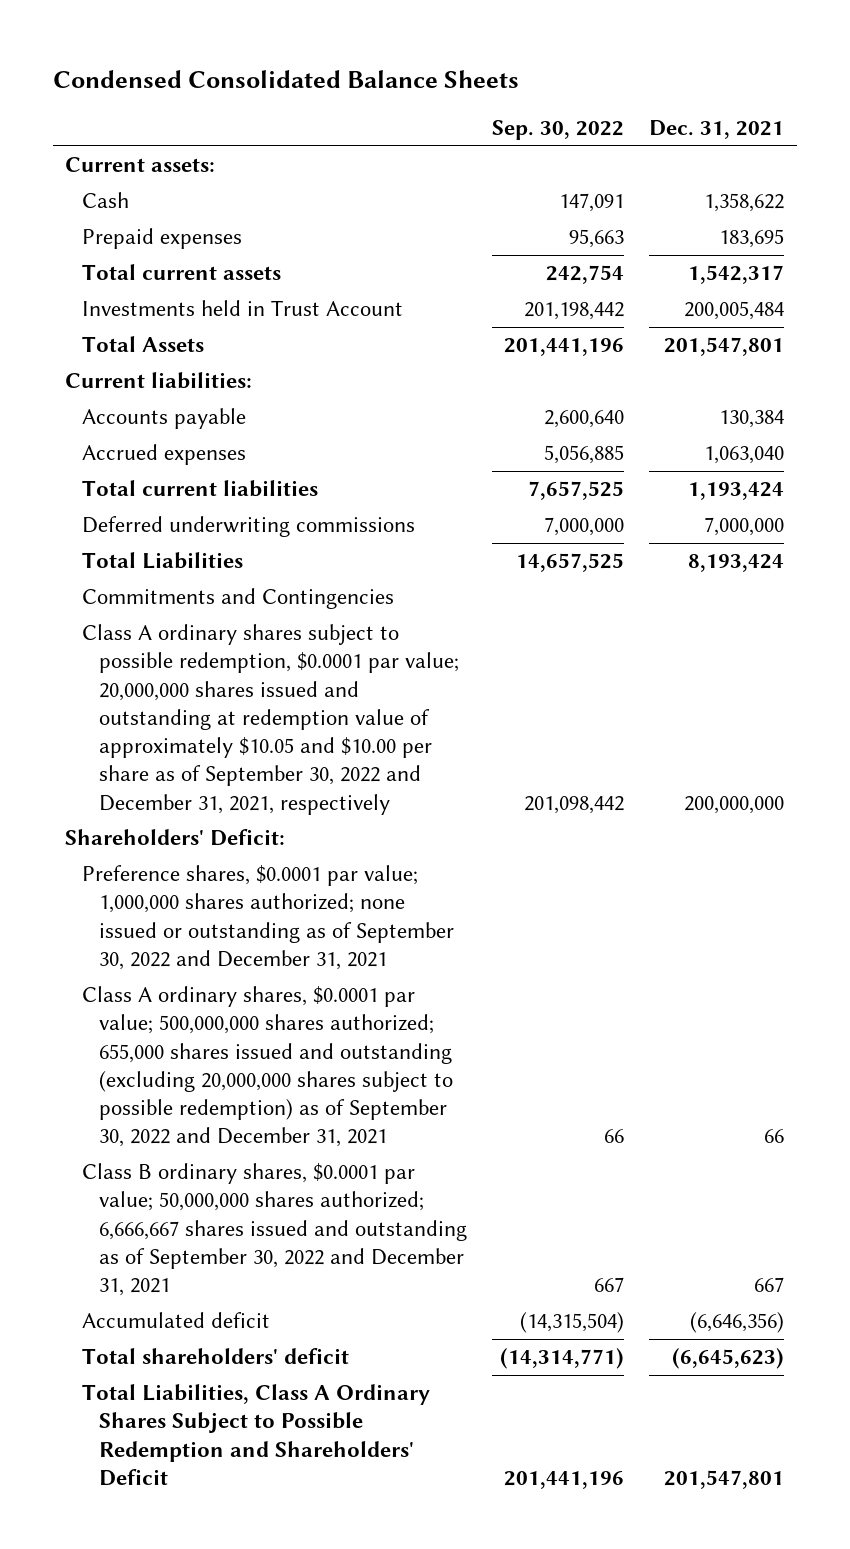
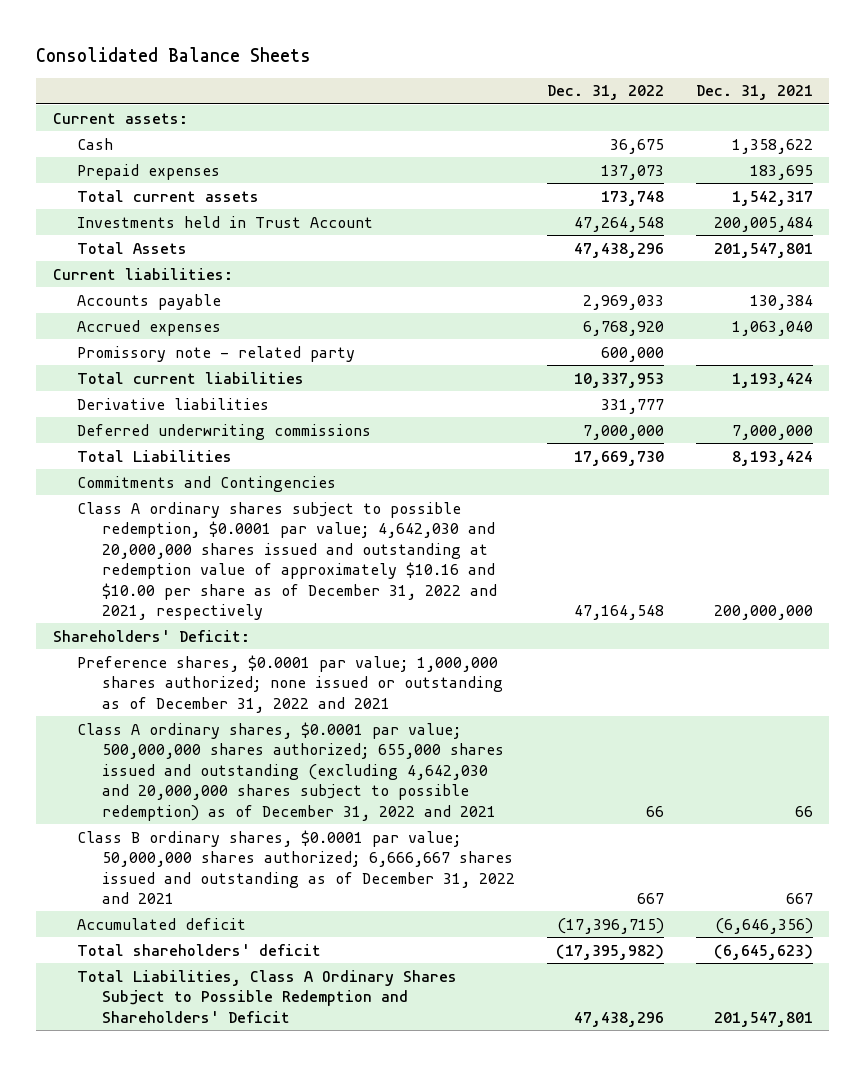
- Condensed Consolidated Balance Sheets
+ Consolidated Balance Sheets
- | Sep. 30, 2022 | Dec. 31, 2021
+ | Dec. 31, 2022 | Dec. 31, 2021
+ Promissory note - related party | 600,000 |
+ Derivative liabilities | 331,777 |
- Class A ordinary shares subject to possible redemption, $0.0001 par value; 20,000,000 shares issued and outstanding at redemption value of approximately $10.05 and $10.00 per share as of September 30, 2022 and December 31, 2021, respectively | 201,098,442 | 200,000,000
+ Class A ordinary shares subject to possible redemption, $0.0001 par value; 4,642,030 and 20,000,000 shares issued and outstanding at redemption value of approximately $10.16 and $10.00 per share as of December 31, 2022 and 2021, respectively | 47,164,548 | 200,000,000
- Preference shares, $0.0001 par value; 1,000,000 shares authorized; none issued or outstanding as of September 30, 2022 and December 31, 2021
- Class A ordinary shares, $0.0001 par value; 500,000,000 shares authorized; 655,000 shares issued and outstanding (excluding 20,000,000 shares subject to possible redemption) as of September 30, 2022 and December 31, 2021 | 66 | 66
- Class B ordinary shares, $0.0001 par value; 50,000,000 shares authorized; 6,666,667 shares issued and outstanding as of September 30, 2022 and December 31, 2021 | 667 | 667
+ Preference shares, $0.0001 par value; 1,000,000 shares authorized; none issued or outstanding as of December 31, 2022 and 2021
+ Class A ordinary shares, $0.0001 par value; 500,000,000 shares authorized; 655,000 shares issued and outstanding (excluding 4,642,030 and 20,000,000 shares subject to possible redemption) as of December 31, 2022 and 2021 | 66 | 66
+ Class B ordinary shares, $0.0001 par value; 50,000,000 shares authorized; 6,666,667 shares issued and outstanding as of December 31, 2022 and 2021 | 667 | 667

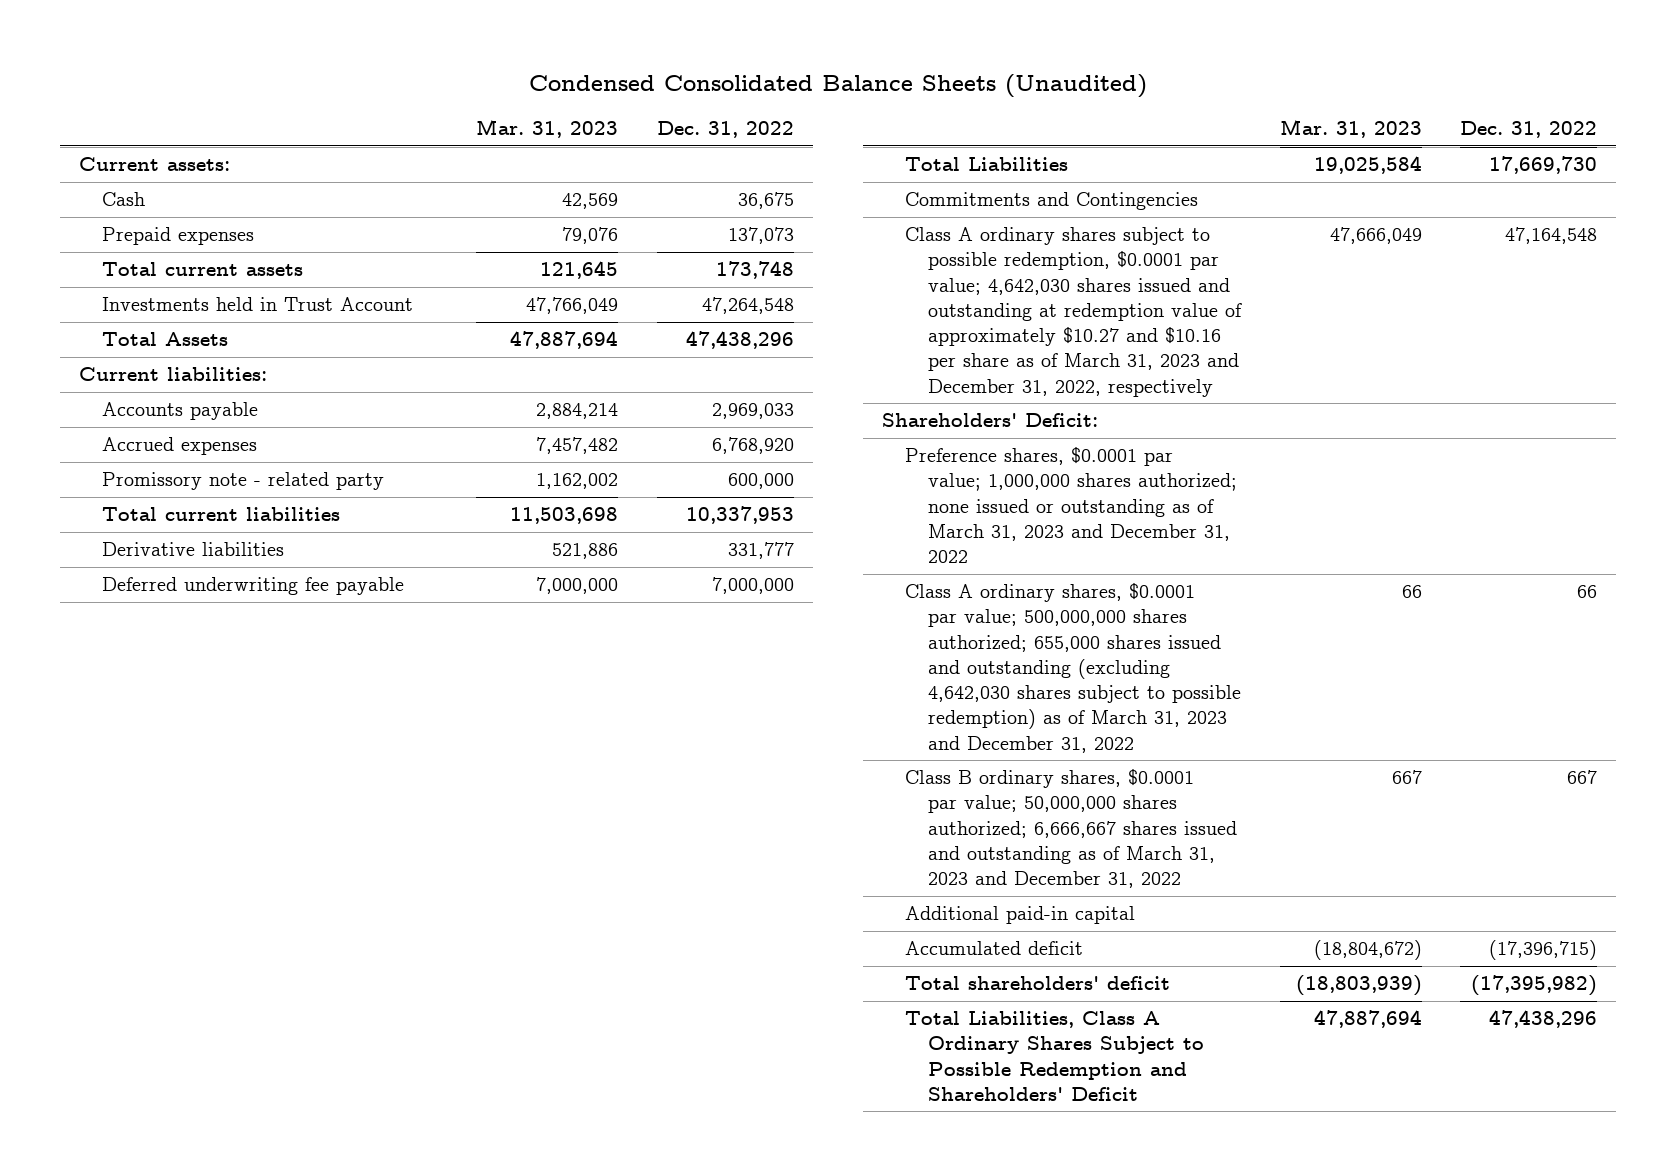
- Consolidated Balance Sheets
+ Condensed Consolidated Balance Sheets (Unaudited)
- | Dec. 31, 2022 | Dec. 31, 2021
+ | Mar. 31, 2023 | Dec. 31, 2022
- Deferred underwriting commissions | 7,000,000 | 7,000,000
+ Deferred underwriting fee payable | 7,000,000 | 7,000,000
- Class A ordinary shares subject to possible redemption, $0.0001 par value; 4,642,030 and 20,000,000 shares issued and outstanding at redemption value of approximately $10.16 and $10.00 per share as of December 31, 2022 and 2021, respectively | 47,164,548 | 200,000,000
+ Class A ordinary shares subject to possible redemption, $0.0001 par value; 4,642,030 shares issued and outstanding at redemption value of approximately $10.27 and $10.16 per share as of March 31, 2023 and December 31, 2022, respectively | 47,666,049 | 47,164,548
- Preference shares, $0.0001 par value; 1,000,000 shares authorized; none issued or outstanding as of December 31, 2022 and 2021
- Class A ordinary shares, $0.0001 par value; 500,000,000 shares authorized; 655,000 shares issued and outstanding (excluding 4,642,030 and 20,000,000 shares subject to possible redemption) as of December 31, 2022 and 2021 | 66 | 66
- Class B ordinary shares, $0.0001 par value; 50,000,000 shares authorized; 6,666,667 shares issued and outstanding as of December 31, 2022 and 2021 | 667 | 667
+ Preference shares, $0.0001 par value; 1,000,000 shares authorized; none issued or outstanding as of March 31, 2023 and December 31, 2022
+ Class A ordinary shares, $0.0001 par value; 500,000,000 shares authorized; 655,000 shares issued and outstanding (excluding 4,642,030 shares subject to possible redemption) as of March 31, 2023 and December 31, 2022 | 66 | 66
+ Class B ordinary shares, $0.0001 par value; 50,000,000 shares authorized; 6,666,667 shares issued and outstanding as of March 31, 2023 and December 31, 2022 | 667 | 667
+ Additional paid-in capital

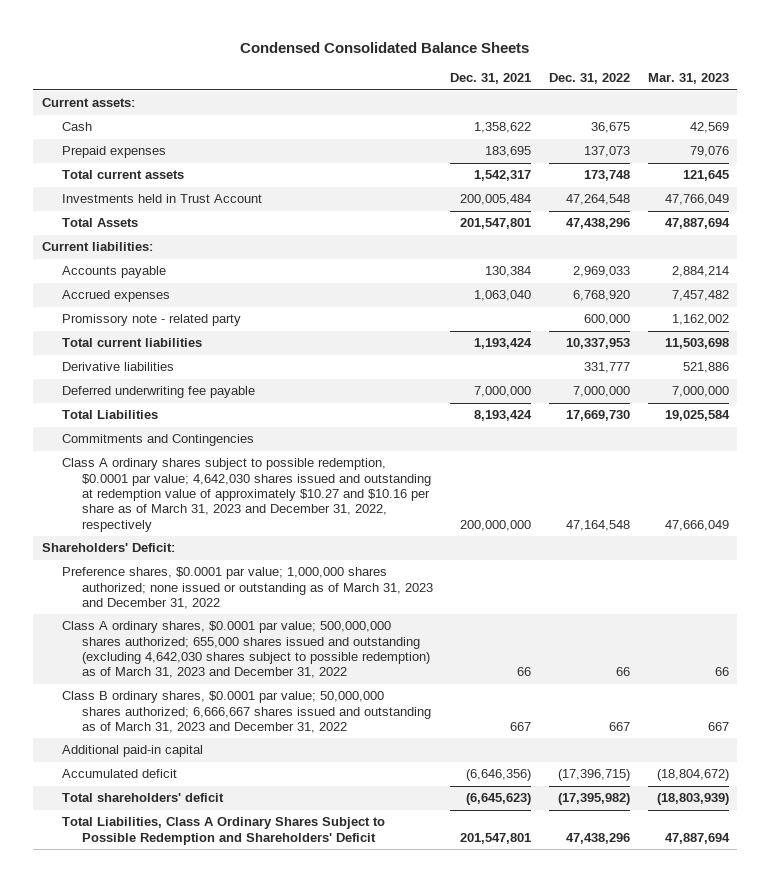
- Condensed Consolidated Balance Sheets (Unaudited)
+ Condensed Consolidated Balance Sheets
- | Mar. 31, 2023 | Dec. 31, 2022
+ | Dec. 31, 2021 | Dec. 31, 2022 | Mar. 31, 2023
- Preference shares, $0.0001 par value; 1,000,000 shares authorized; none issued or outstanding as of March 31, 2023 and December 31, 2022
+ Preference shares, $0.0001 par value; 1,000,000 shares authorized; none issued or outstanding as of March 31, 2023 and December 31, 2022

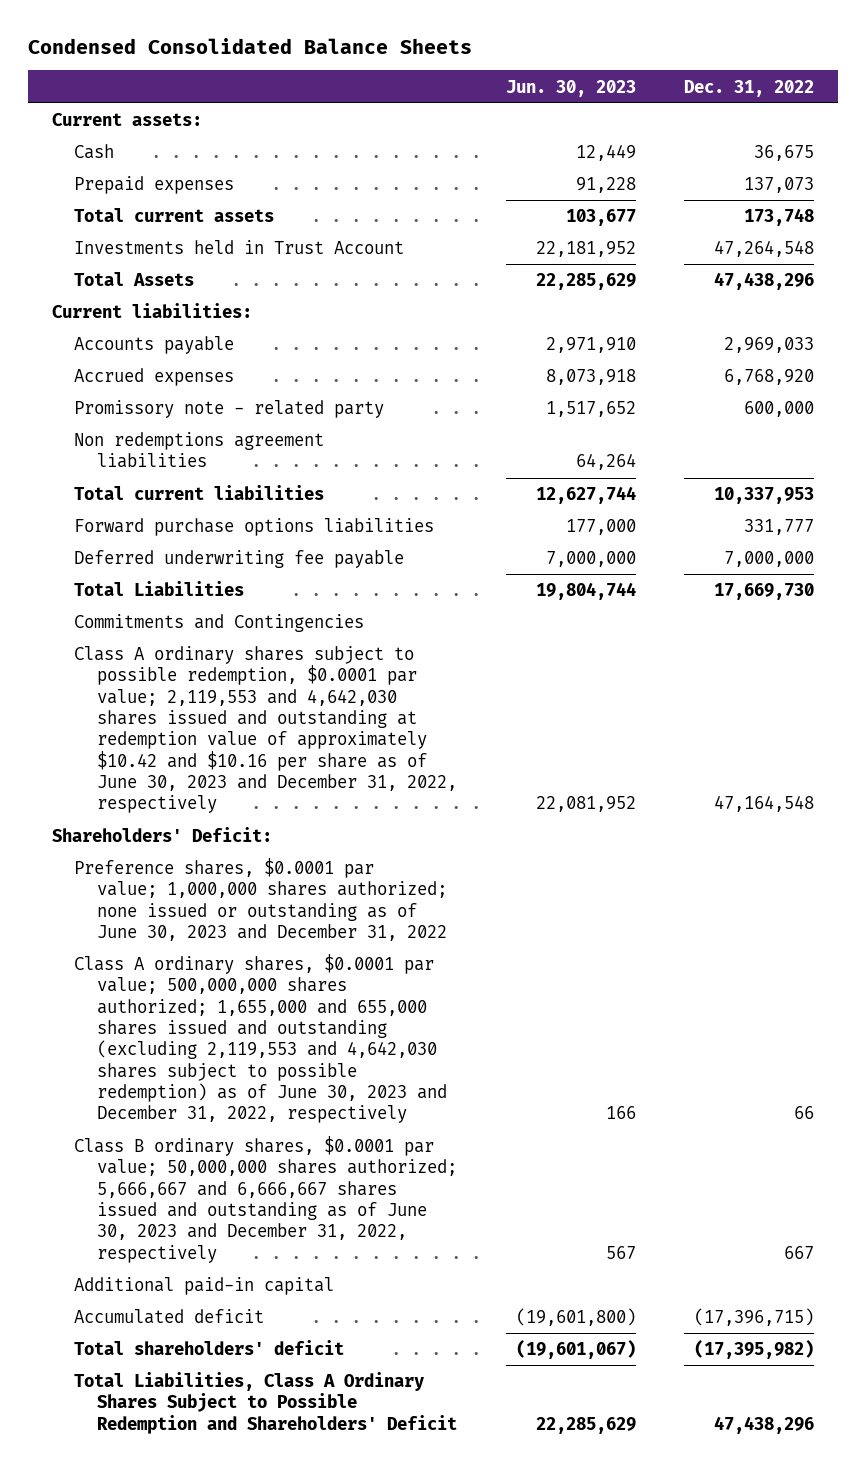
- | Dec. 31, 2021 | Dec. 31, 2022 | Mar. 31, 2023
+ | Jun. 30, 2023 | Dec. 31, 2022
+ Non redemptions agreement liabilities | 64,264 |
- Derivative liabilities | | 331,777 | 521,886
+ Forward purchase options liabilities | 177,000 | 331,777
- Class A ordinary shares subject to possible redemption, $0.0001 par value; 4,642,030 shares issued and outstanding at redemption value of approximately $10.27 and $10.16 per share as of March 31, 2023 and December 31, 2022, respectively | 200,000,000 | 47,164,548 | 47,666,049
+ Class A ordinary shares subject to possible redemption, $0.0001 par value; 2,119,553 and 4,642,030 shares issued and outstanding at redemption value of approximately $10.42 and $10.16 per share as of June 30, 2023 and December 31, 2022, respectively | 22,081,952 | 47,164,548
- Preference shares, $0.0001 par value; 1,000,000 shares authorized; none issued or outstanding as of March 31, 2023 and December 31, 2022
- Class A ordinary shares, $0.0001 par value; 500,000,000 shares authorized; 655,000 shares issued and outstanding (excluding 4,642,030 shares subject to possible redemption) as of March 31, 2023 and December 31, 2022 | 66 | 66 | 66
- Class B ordinary shares, $0.0001 par value; 50,000,000 shares authorized; 6,666,667 shares issued and outstanding as of March 31, 2023 and December 31, 2022 | 667 | 667 | 667
+ Preference shares, $0.0001 par value; 1,000,000 shares authorized; none issued or outstanding as of June 30, 2023 and December 31, 2022
+ Class A ordinary shares, $0.0001 par value; 500,000,000 shares authorized; 1,655,000 and 655,000 shares issued and outstanding (excluding 2,119,553 and 4,642,030 shares subject to possible redemption) as of June 30, 2023 and December 31, 2022, respectively | 166 | 66
+ Class B ordinary shares, $0.0001 par value; 50,000,000 shares authorized; 5,666,667 and 6,666,667 shares issued and outstanding as of June 30, 2023 and December 31, 2022, respectively | 567 | 667

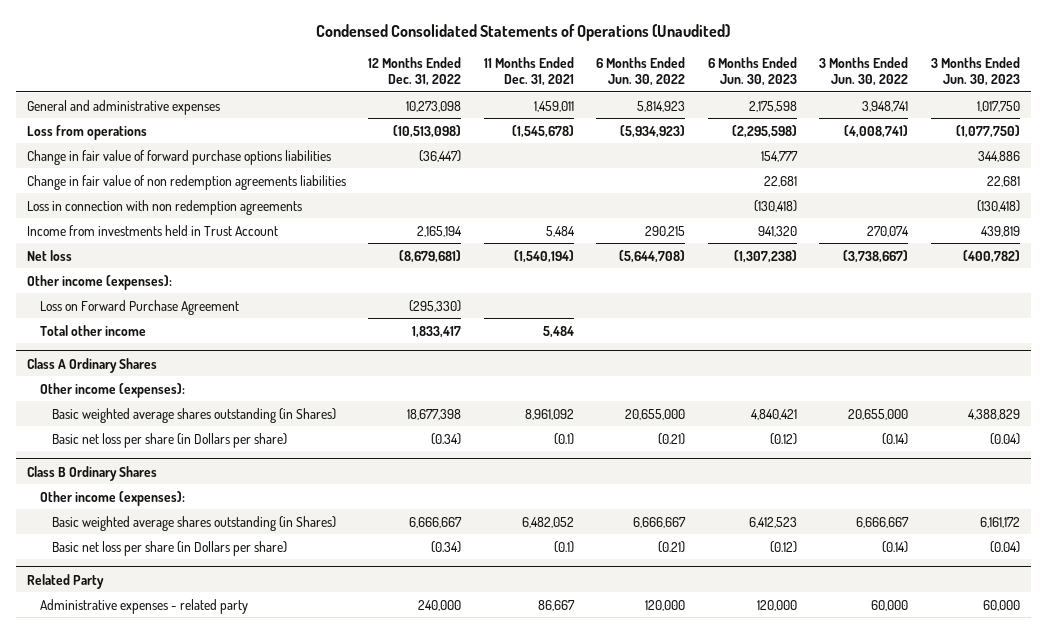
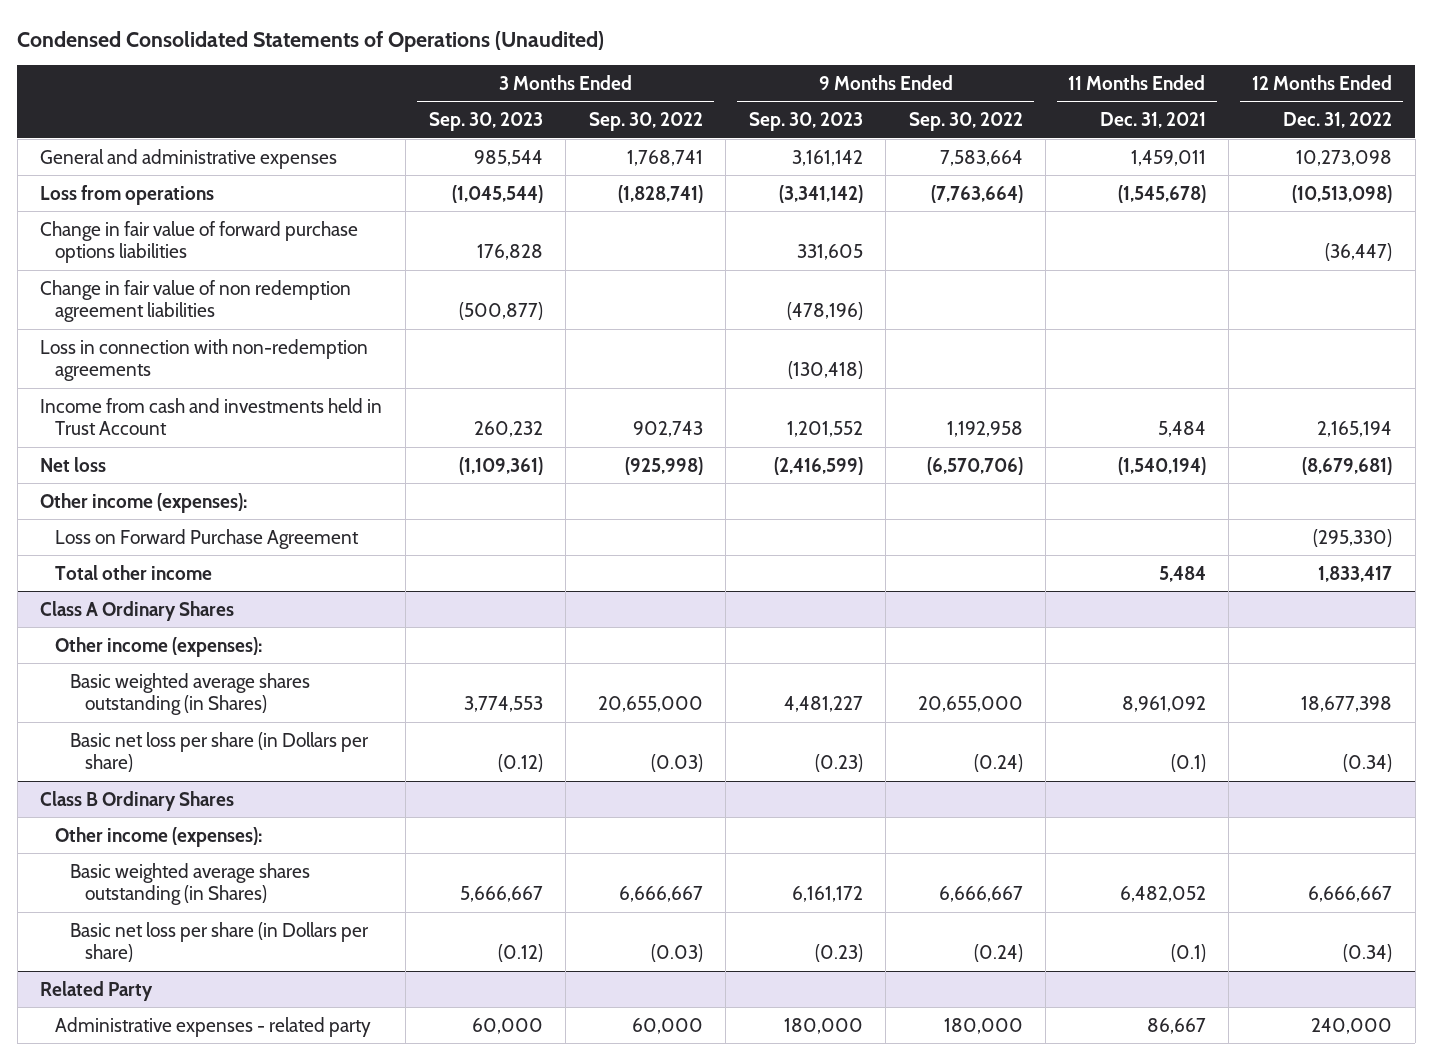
- | 12 Months Ended Dec. 31, 2022 | 11 Months Ended Dec. 31, 2021 | 6 Months Ended Jun. 30, 2022 | 6 Months Ended Jun. 30, 2023 | 3 Months Ended Jun. 30, 2022 | 3 Months Ended Jun. 30, 2023
+ | 3 Months Ended Sep. 30, 2023 | 3 Months Ended Sep. 30, 2022 | 9 Months Ended Sep. 30, 2023 | 9 Months Ended Sep. 30, 2022 | 11 Months Ended Dec. 31, 2021 | 12 Months Ended Dec. 31, 2022
- Change in fair value of non redemption agreements liabilities | | | | 22,681 | | 22,681
- Loss in connection with non redemption agreements | | | | (130,418) | | (130,418)
- Income from investments held in Trust Account | 2,165,194 | 5,484 | 290,215 | 941,320 | 270,074 | 439,819
+ Change in fair value of non redemption agreement liabilities | (500,877) | | (478,196) | | |
+ Loss in connection with non-redemption agreements | | | (130,418) | | |
+ Income from cash and investments held in Trust Account | 260,232 | 902,743 | 1,201,552 | 1,192,958 | 5,484 | 2,165,194

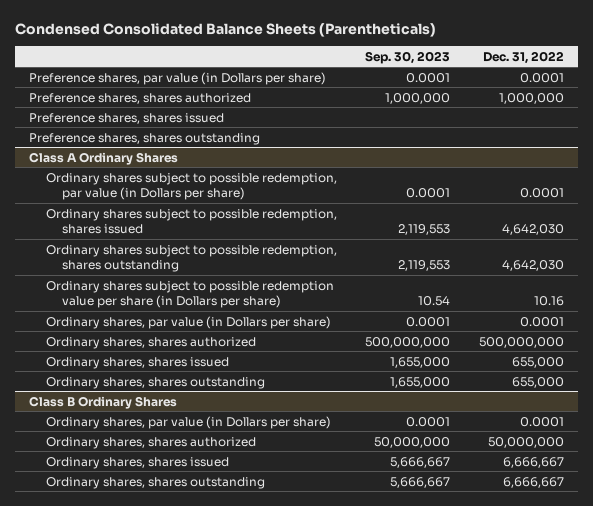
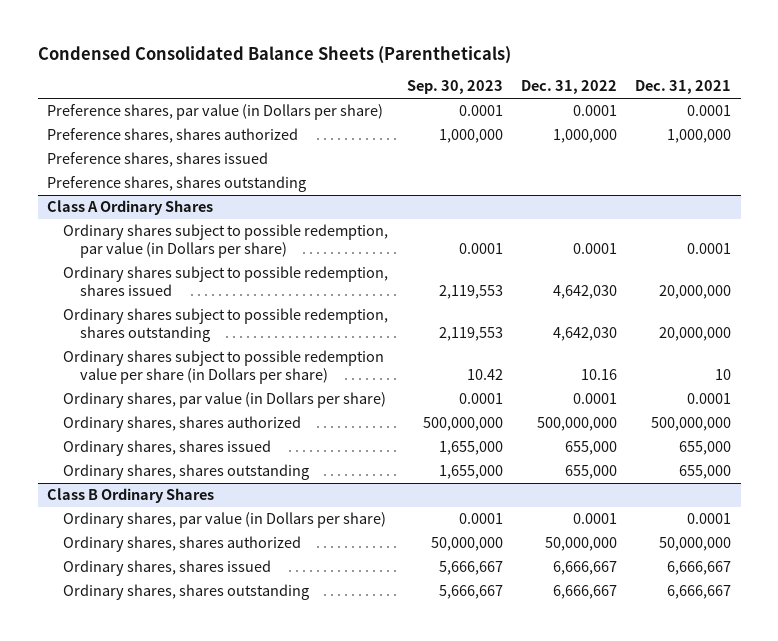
- | Sep. 30, 2023 | Dec. 31, 2022
+ | Sep. 30, 2023 | Dec. 31, 2022 | Dec. 31, 2021
@ Class A Ordinary Shares
- Ordinary shares subject to possible redemption value per share (in Dollars per share) | 10.54 | 10.16
+ Ordinary shares subject to possible redemption value per share (in Dollars per share) | 10.42 | 10.16 | 10

